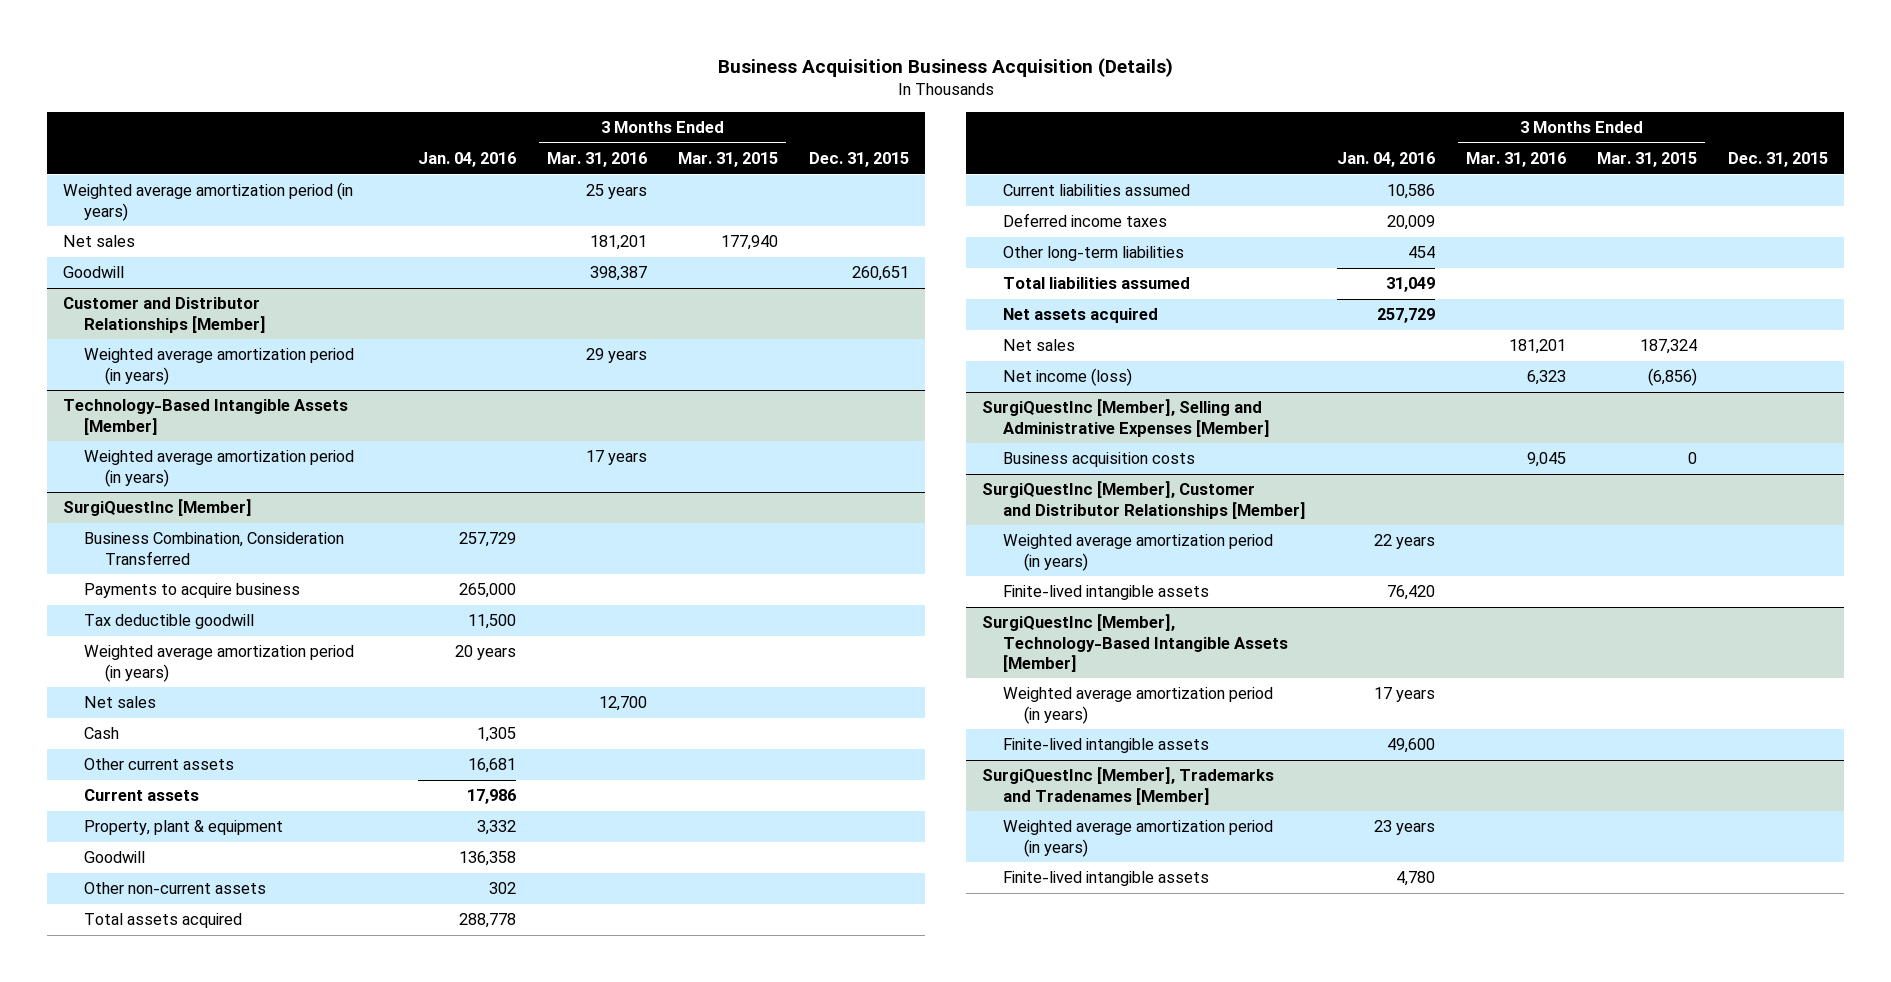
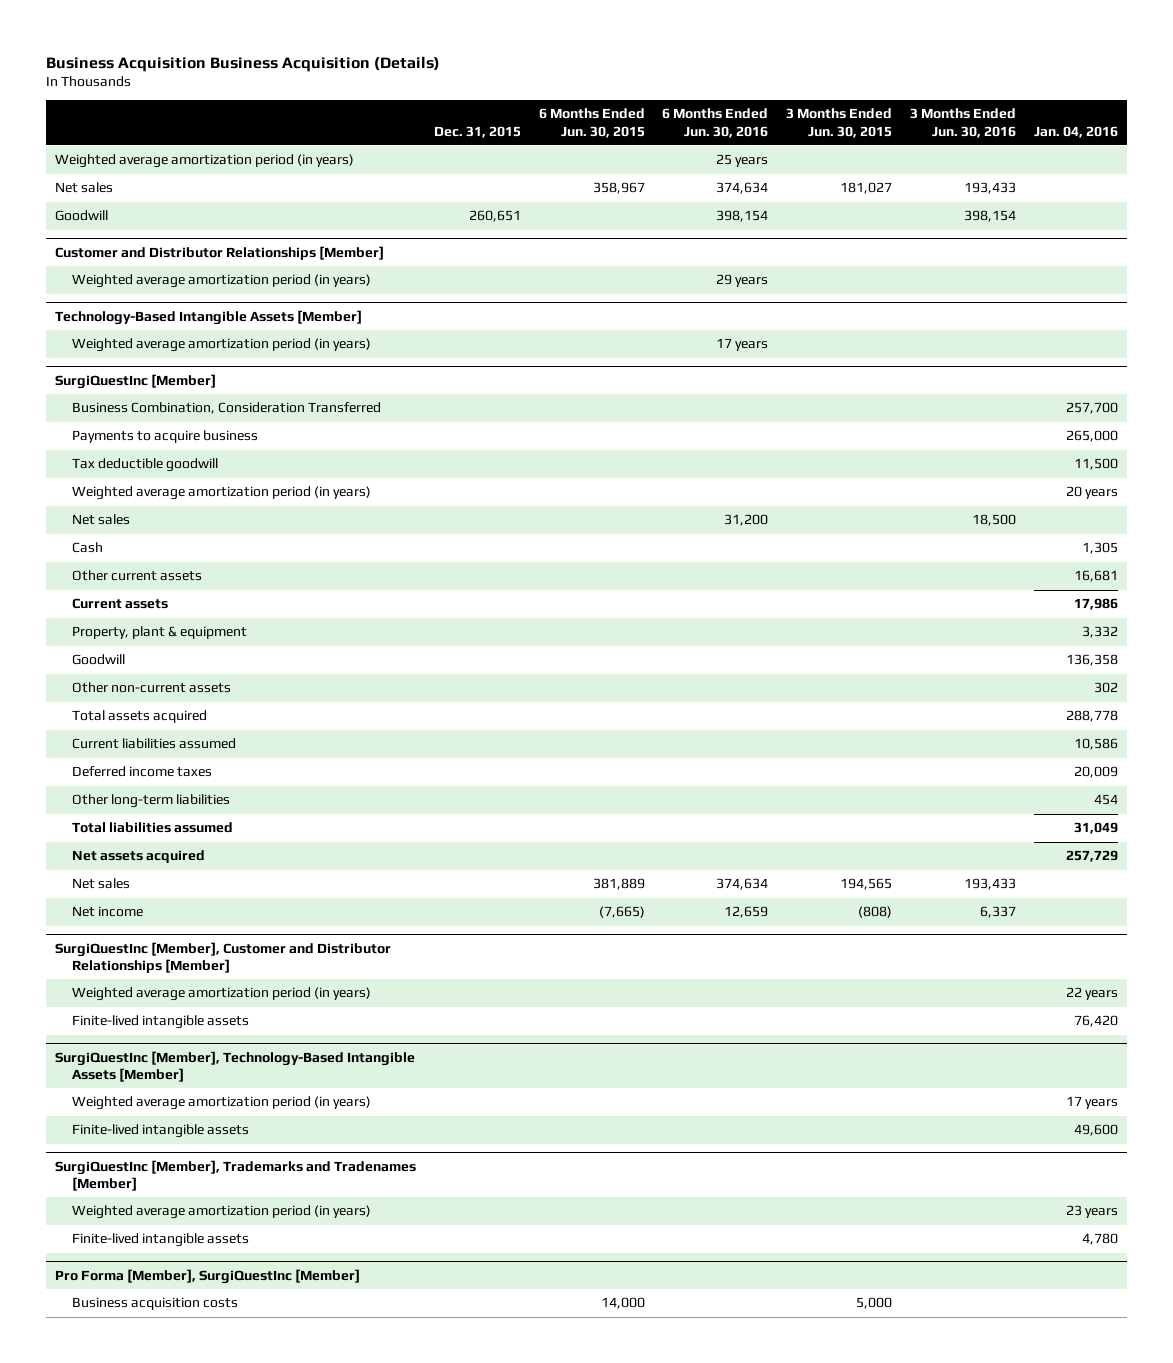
- | Jan. 04, 2016 | 3 Months Ended Mar. 31, 2016 | 3 Months Ended Mar. 31, 2015 | Dec. 31, 2015
+ | Dec. 31, 2015 | 6 Months Ended Jun. 30, 2015 | 6 Months Ended Jun. 30, 2016 | 3 Months Ended Jun. 30, 2015 | 3 Months Ended Jun. 30, 2016 | Jan. 04, 2016
@ SurgiQuestInc [Member]
- Business Combination, Consideration Transferred | 257,729 | | |
+ Business Combination, Consideration Transferred | | | | | | 257,700
- Net income (loss) | | 6,323 | (6,856) |
- SurgiQuestInc [Member], Selling and Administrative Expenses [Member]
- Business acquisition costs | | 9,045 | 0 |
@ SurgiQuestInc [Member]
+ Net income | | (7,665) | 12,659 | (808) | 6,337 |
+ Pro Forma [Member], SurgiQuestInc [Member]
+ Business acquisition costs | | 14,000 | | 5,000 | |

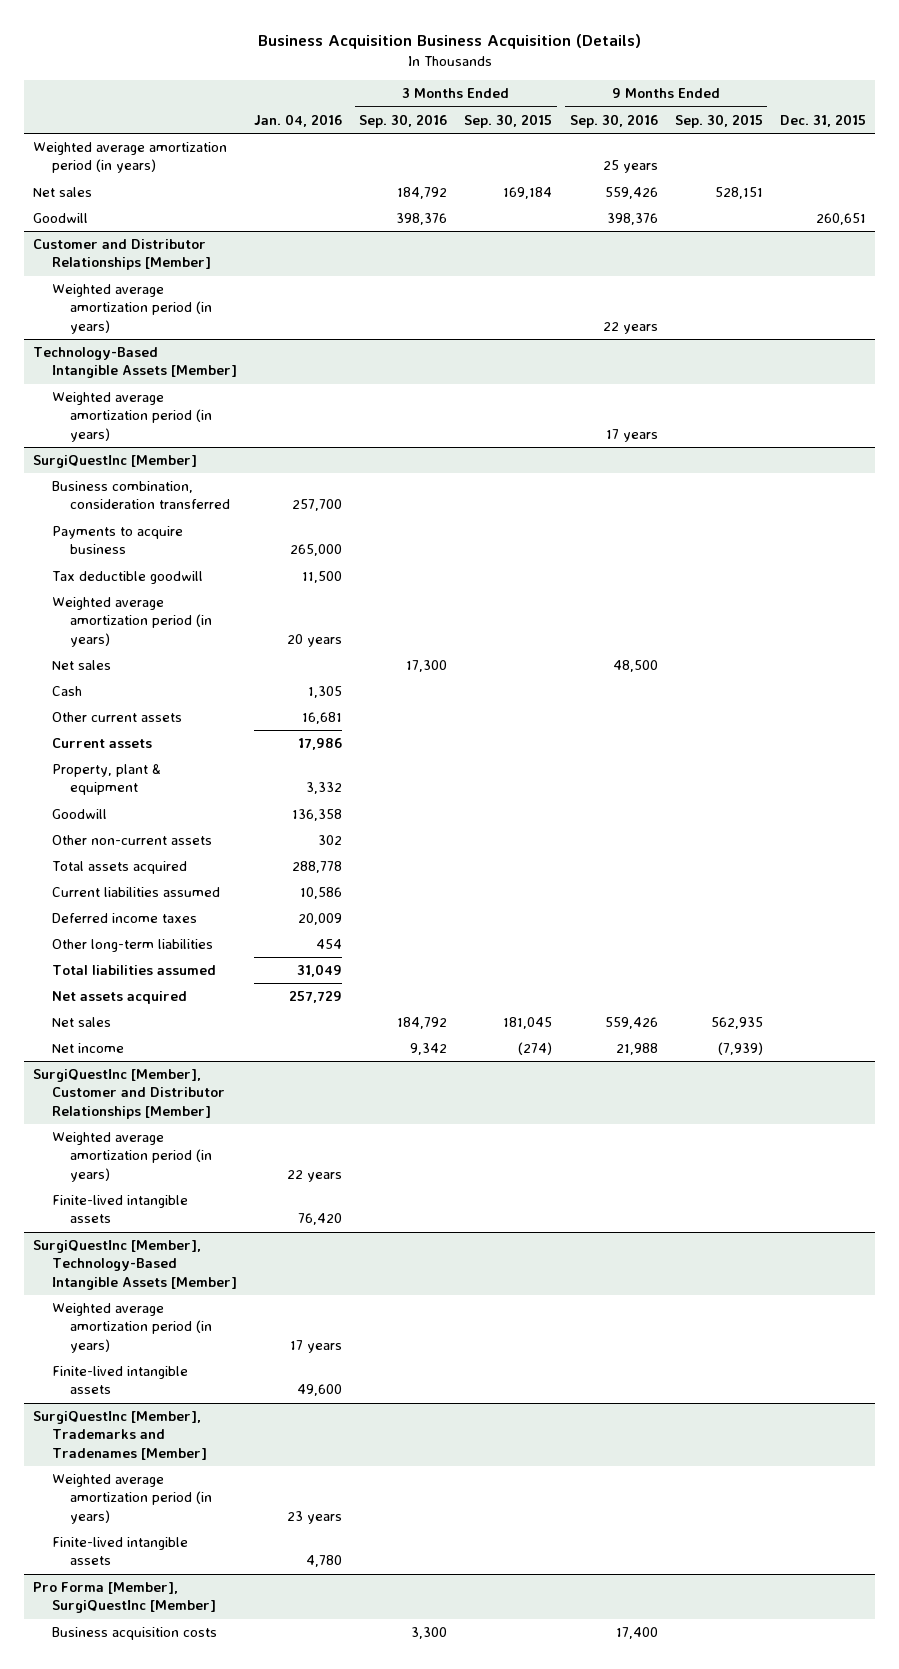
- | Dec. 31, 2015 | 6 Months Ended Jun. 30, 2015 | 6 Months Ended Jun. 30, 2016 | 3 Months Ended Jun. 30, 2015 | 3 Months Ended Jun. 30, 2016 | Jan. 04, 2016
+ | Jan. 04, 2016 | 3 Months Ended Sep. 30, 2016 | 3 Months Ended Sep. 30, 2015 | 9 Months Ended Sep. 30, 2016 | 9 Months Ended Sep. 30, 2015 | Dec. 31, 2015
@ SurgiQuestInc [Member]
- Business Combination, Consideration Transferred | | | | | | 257,700
+ Business combination, consideration transferred | 257,700 | | | | |

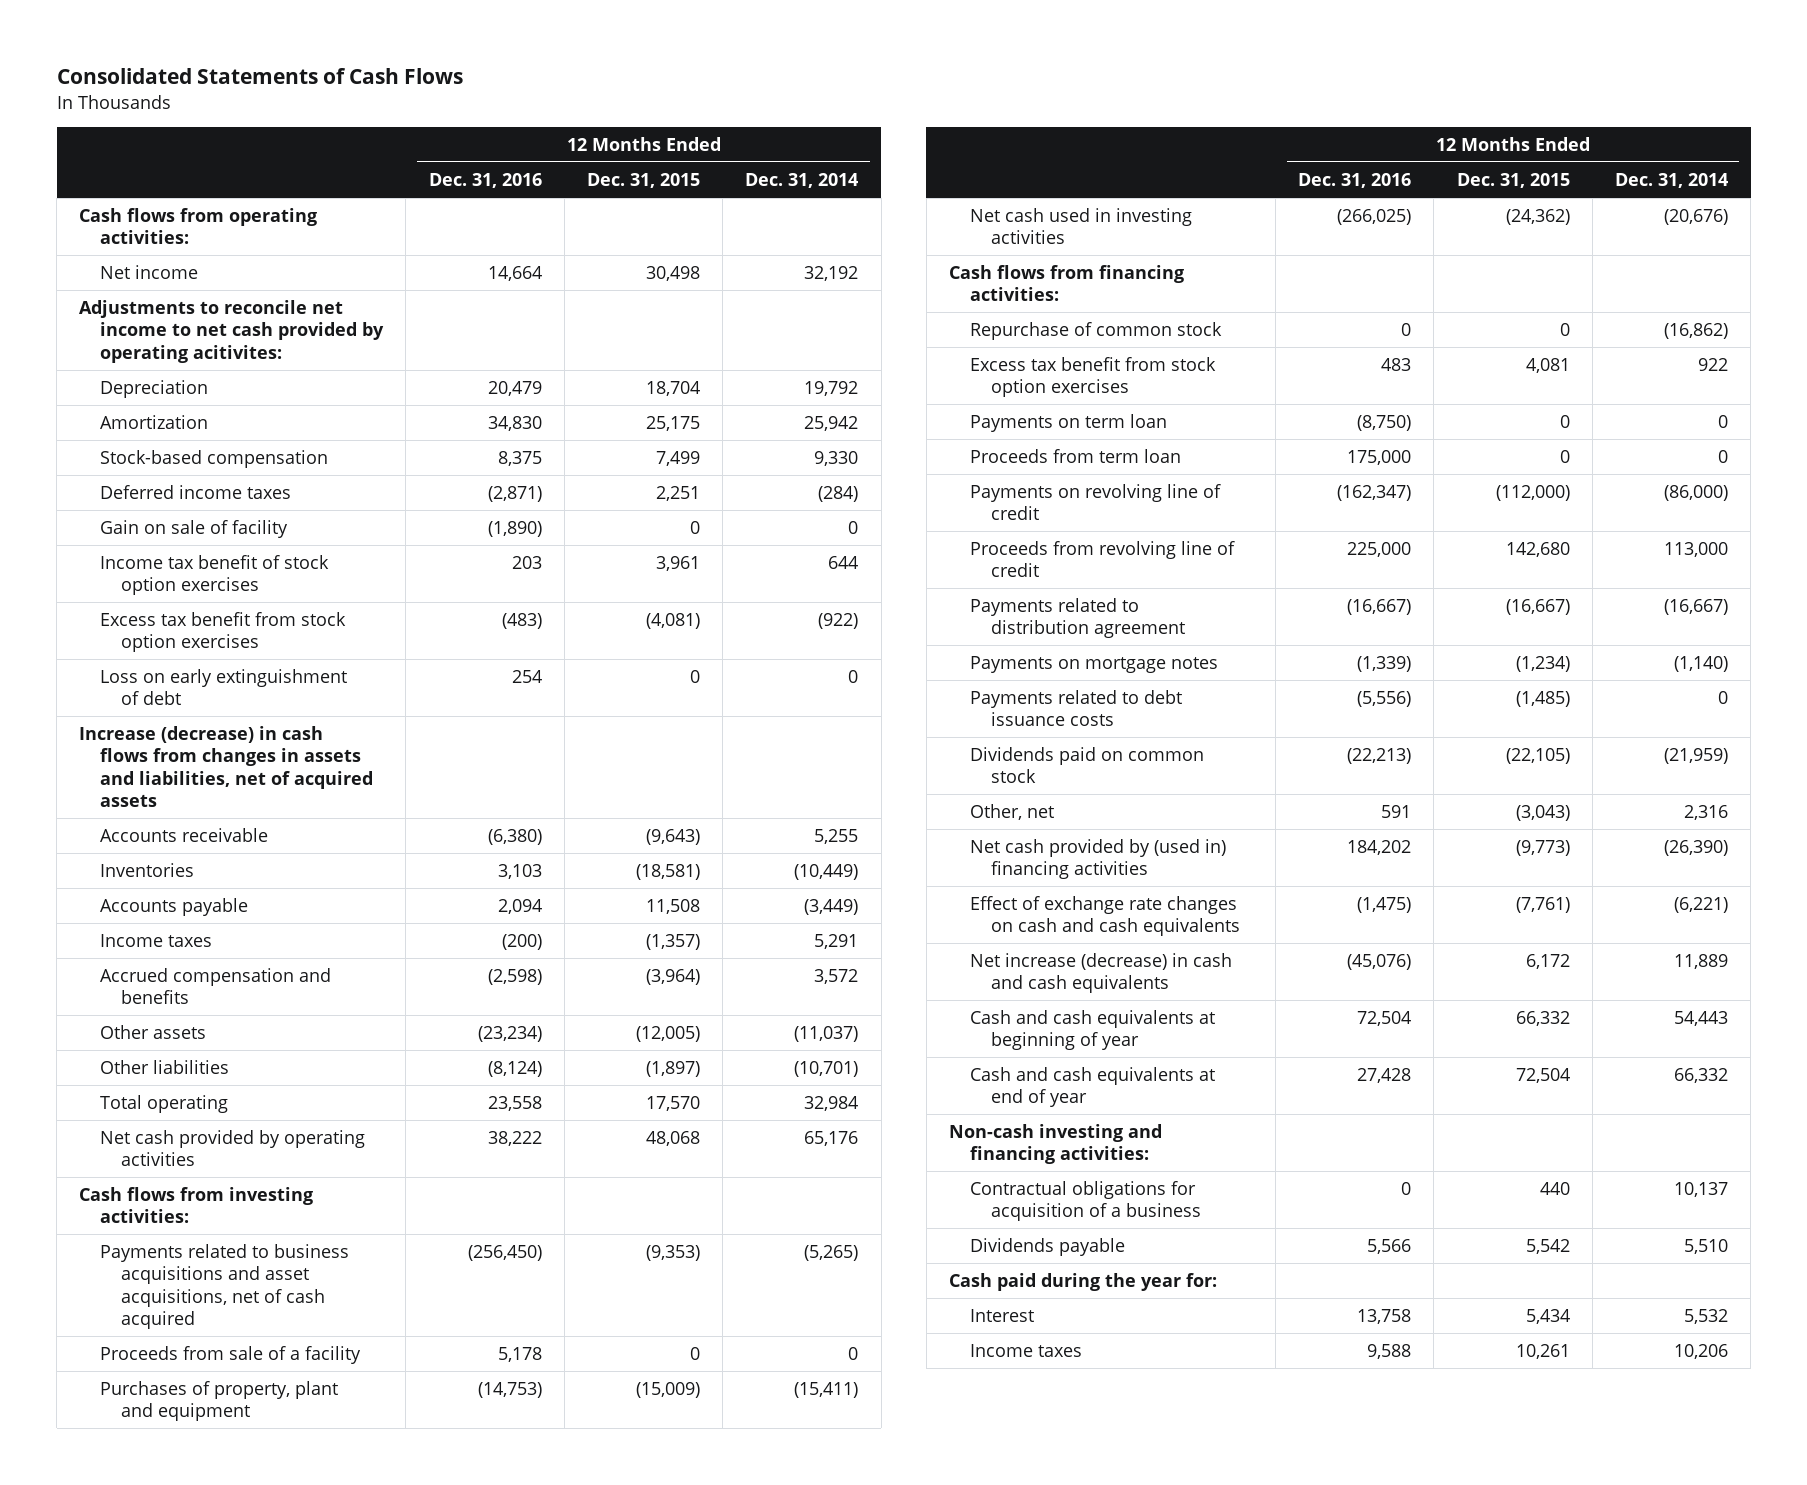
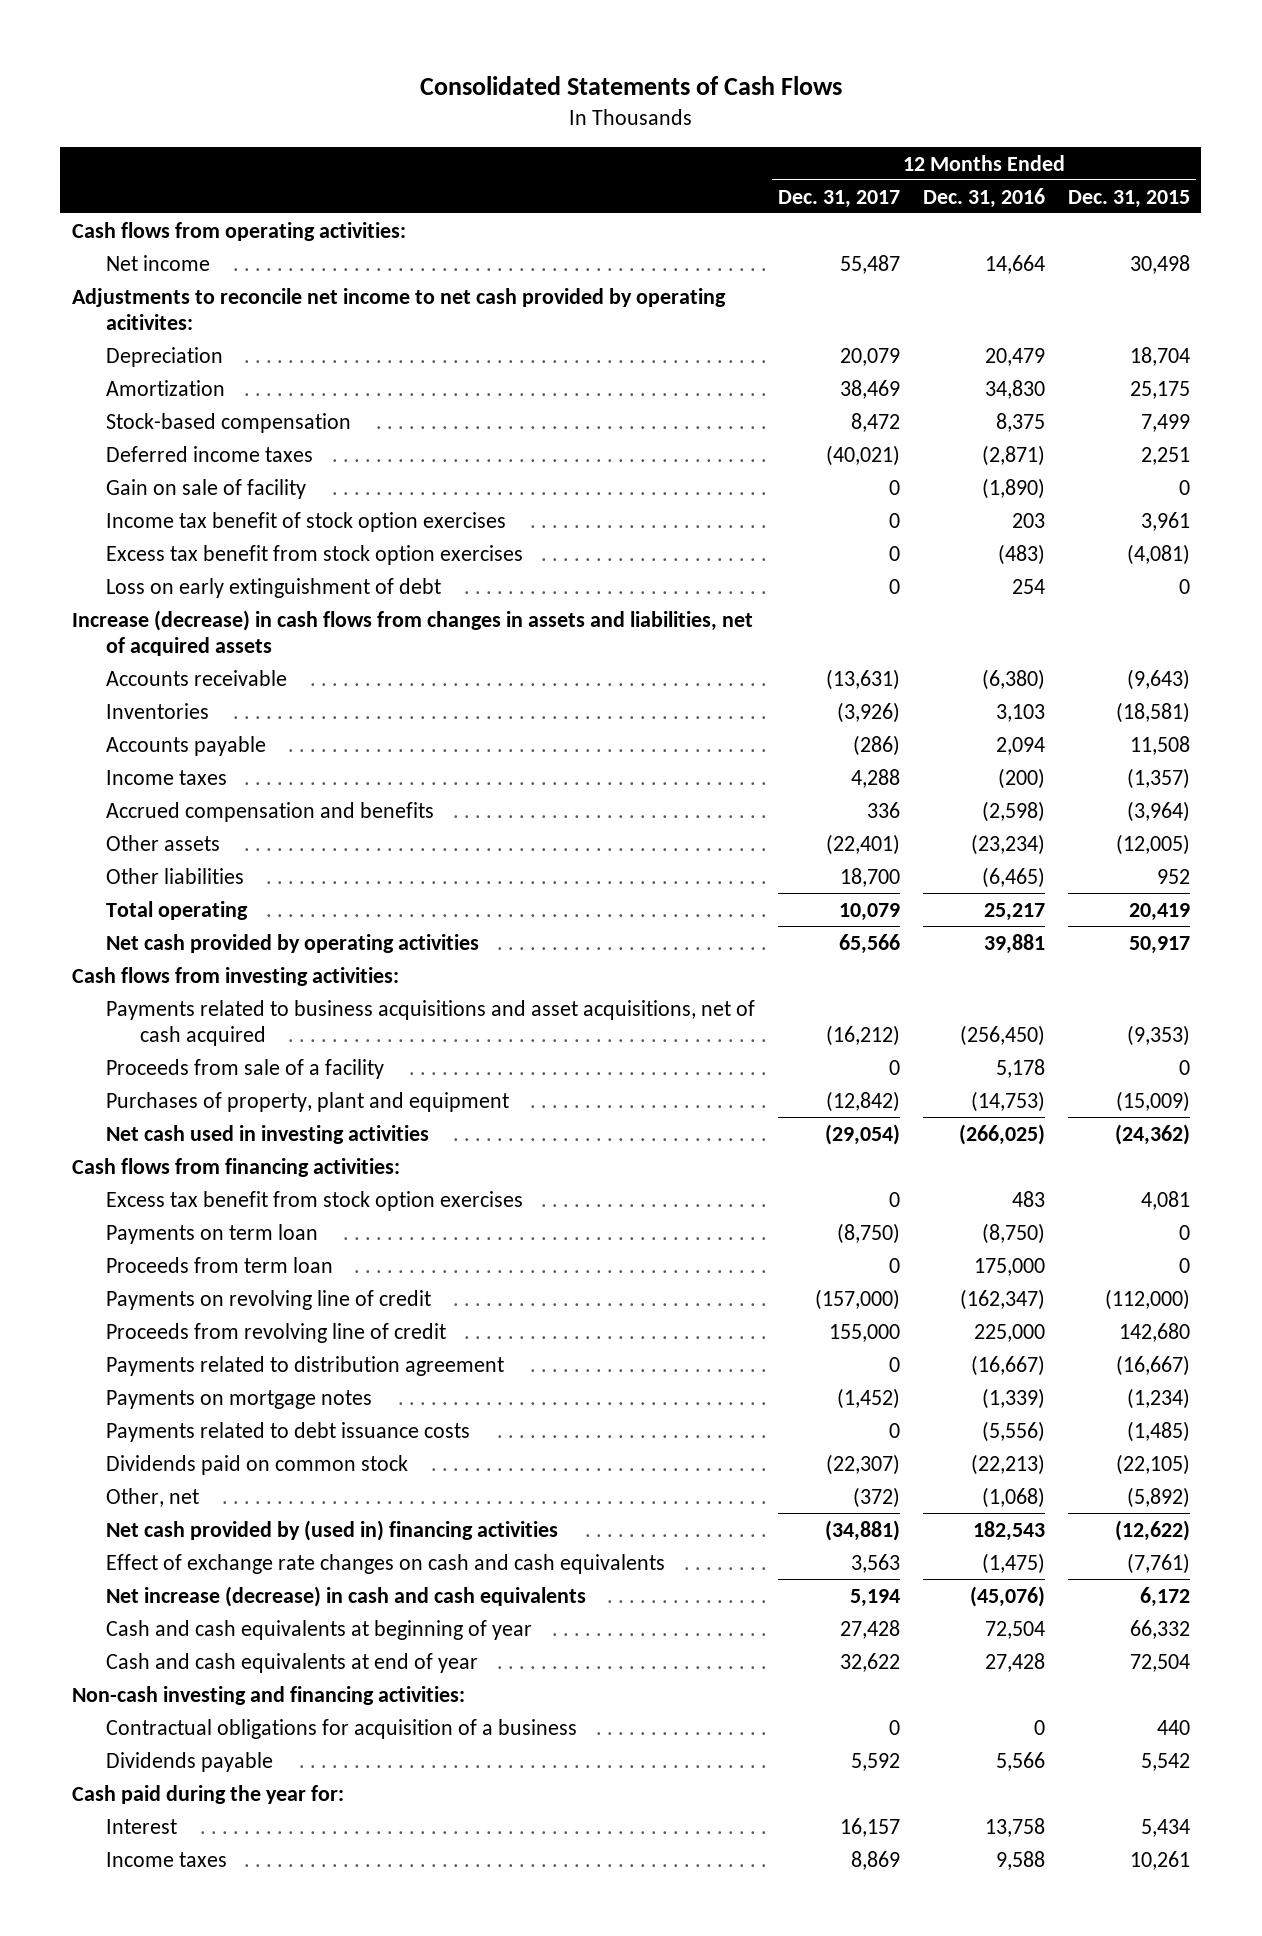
- | 12 Months Ended Dec. 31, 2016 | 12 Months Ended Dec. 31, 2015 | 12 Months Ended Dec. 31, 2014
+ | 12 Months Ended Dec. 31, 2017 | 12 Months Ended Dec. 31, 2016 | 12 Months Ended Dec. 31, 2015
- Other liabilities | (8,124) | (1,897) | (10,701)
- Total operating | 23,558 | 17,570 | 32,984
- Net cash provided by operating activities | 38,222 | 48,068 | 65,176
+ Other liabilities | 18,700 | (6,465) | 952
+ Total operating | 10,079 | 25,217 | 20,419
+ Net cash provided by operating activities | 65,566 | 39,881 | 50,917
- Repurchase of common stock | 0 | 0 | (16,862)
- Other, net | 591 | (3,043) | 2,316
- Net cash provided by (used in) financing activities | 184,202 | (9,773) | (26,390)
+ Other, net | (372) | (1,068) | (5,892)
+ Net cash provided by (used in) financing activities | (34,881) | 182,543 | (12,622)

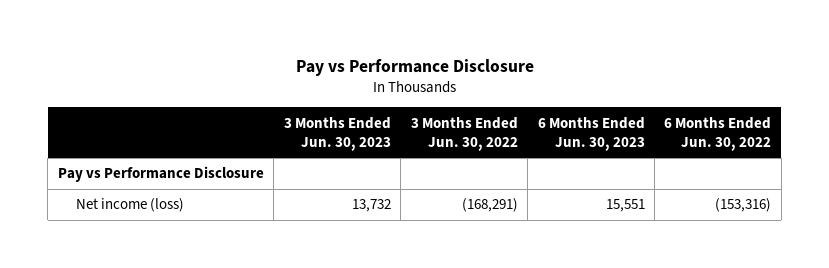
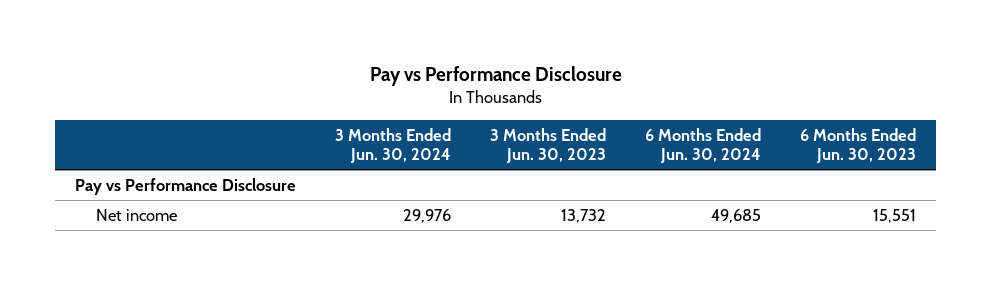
- | 3 Months Ended Jun. 30, 2023 | 3 Months Ended Jun. 30, 2022 | 6 Months Ended Jun. 30, 2023 | 6 Months Ended Jun. 30, 2022
+ | 3 Months Ended Jun. 30, 2024 | 3 Months Ended Jun. 30, 2023 | 6 Months Ended Jun. 30, 2024 | 6 Months Ended Jun. 30, 2023
- Net income (loss) | 13,732 | (168,291) | 15,551 | (153,316)
+ Net income | 29,976 | 13,732 | 49,685 | 15,551

